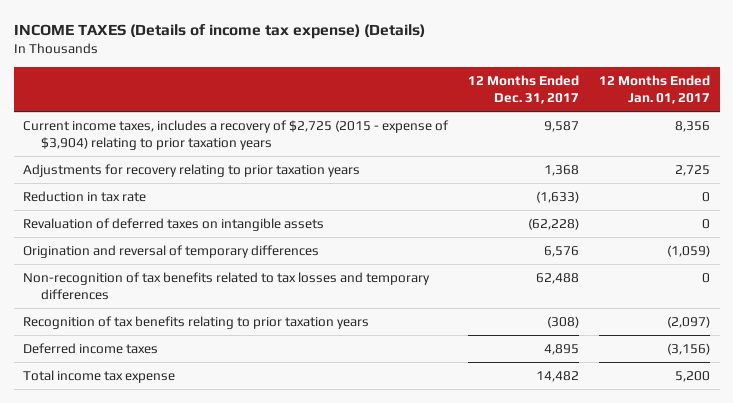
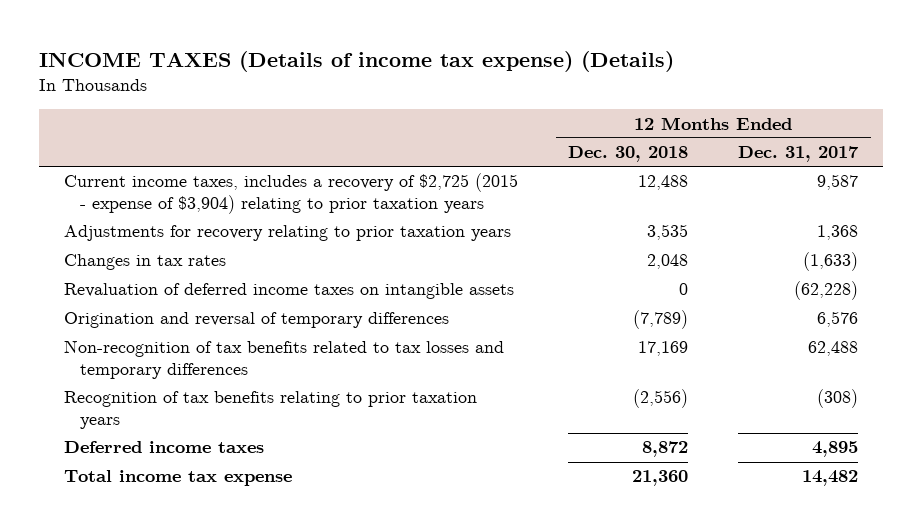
- | 12 Months Ended Dec. 31, 2017 | 12 Months Ended Jan. 01, 2017
+ | 12 Months Ended Dec. 30, 2018 | 12 Months Ended Dec. 31, 2017
- Reduction in tax rate | (1,633) | 0
- Revaluation of deferred taxes on intangible assets | (62,228) | 0
+ Changes in tax rates | 2,048 | (1,633)
+ Revaluation of deferred income taxes on intangible assets | 0 | (62,228)

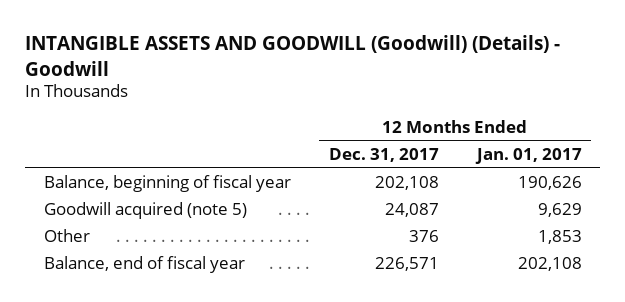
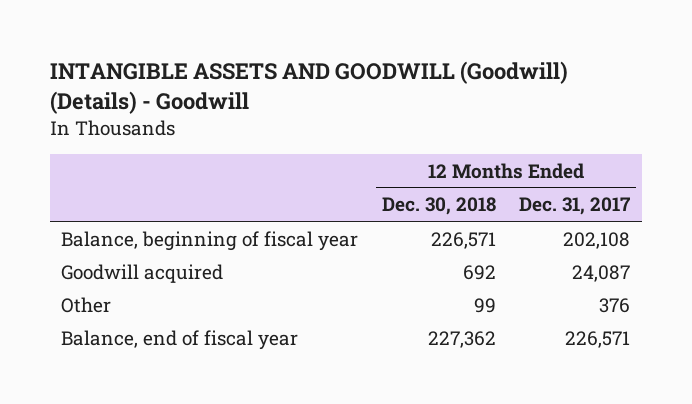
- | 12 Months Ended Dec. 31, 2017 | 12 Months Ended Jan. 01, 2017
+ | 12 Months Ended Dec. 30, 2018 | 12 Months Ended Dec. 31, 2017
- Goodwill acquired (note 5) | 24,087 | 9,629
+ Goodwill acquired | 692 | 24,087

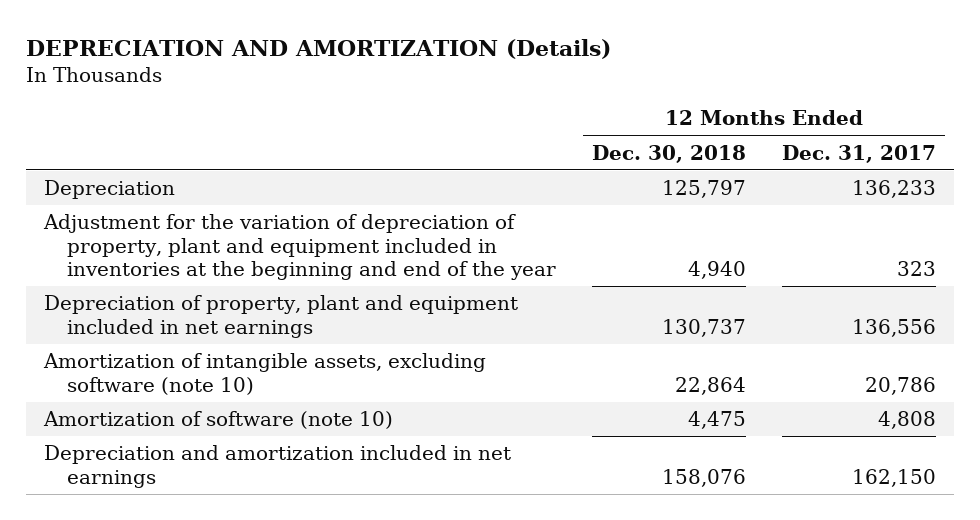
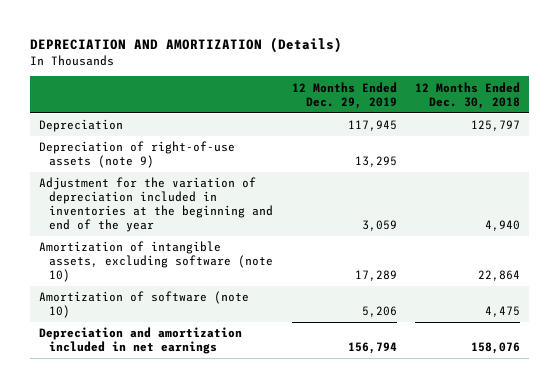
- | 12 Months Ended Dec. 30, 2018 | 12 Months Ended Dec. 31, 2017
+ | 12 Months Ended Dec. 29, 2019 | 12 Months Ended Dec. 30, 2018
- Adjustment for the variation of depreciation of property, plant and equipment included in inventories at the beginning and end of the year | 4,940 | 323
- Depreciation of property, plant and equipment included in net earnings | 130,737 | 136,556
+ Depreciation of right-of-use assets (note 9) | 13,295 |
+ Adjustment for the variation of depreciation included in inventories at the beginning and end of the year | 3,059 | 4,940

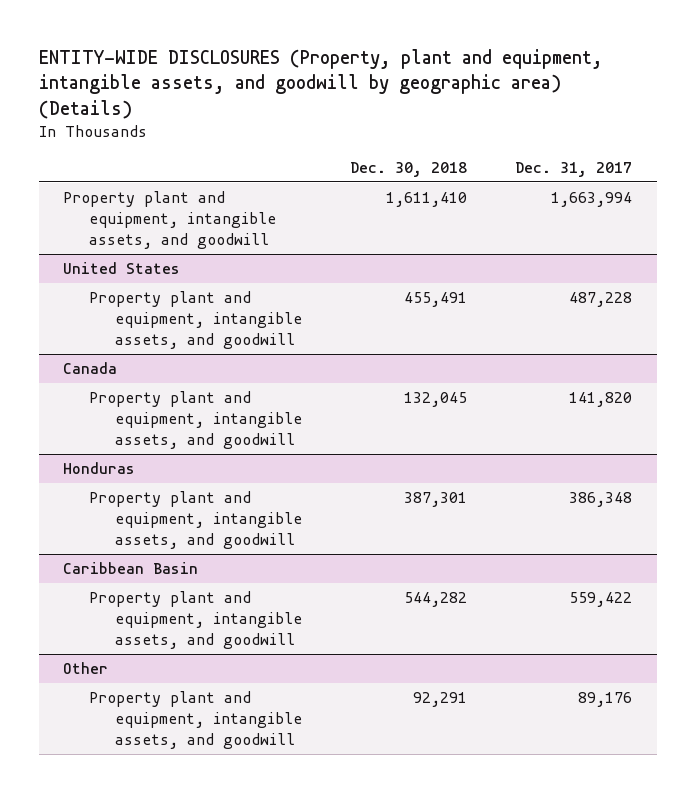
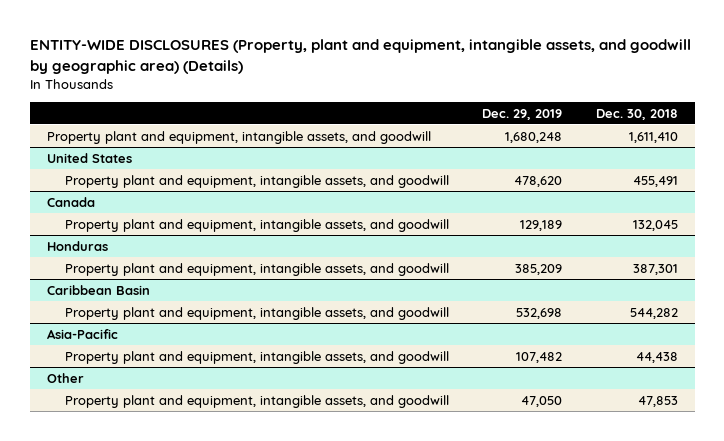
- | Dec. 30, 2018 | Dec. 31, 2017
+ | Dec. 29, 2019 | Dec. 30, 2018
+ Asia-Pacific
+ Property plant and equipment, intangible assets, and goodwill | 107,482 | 44,438
@ Other
- Property plant and equipment, intangible assets, and goodwill | 92,291 | 89,176
+ Property plant and equipment, intangible assets, and goodwill | 47,050 | 47,853

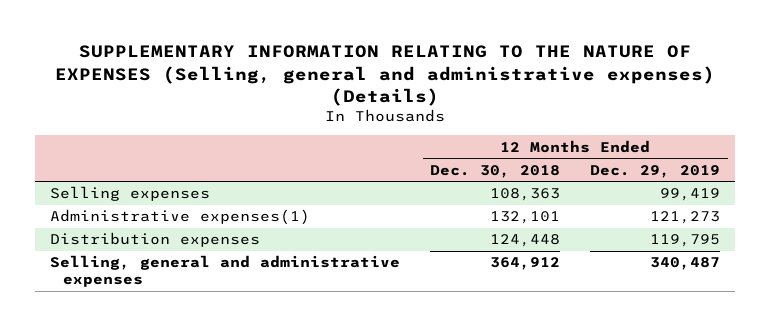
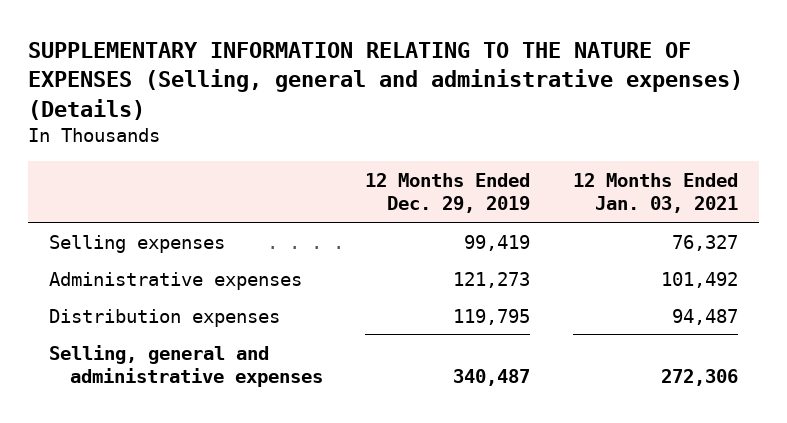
- | 12 Months Ended Dec. 30, 2018 | 12 Months Ended Dec. 29, 2019
+ | 12 Months Ended Dec. 29, 2019 | 12 Months Ended Jan. 03, 2021
- Administrative expenses(1) | 132,101 | 121,273
+ Administrative expenses | 121,273 | 101,492

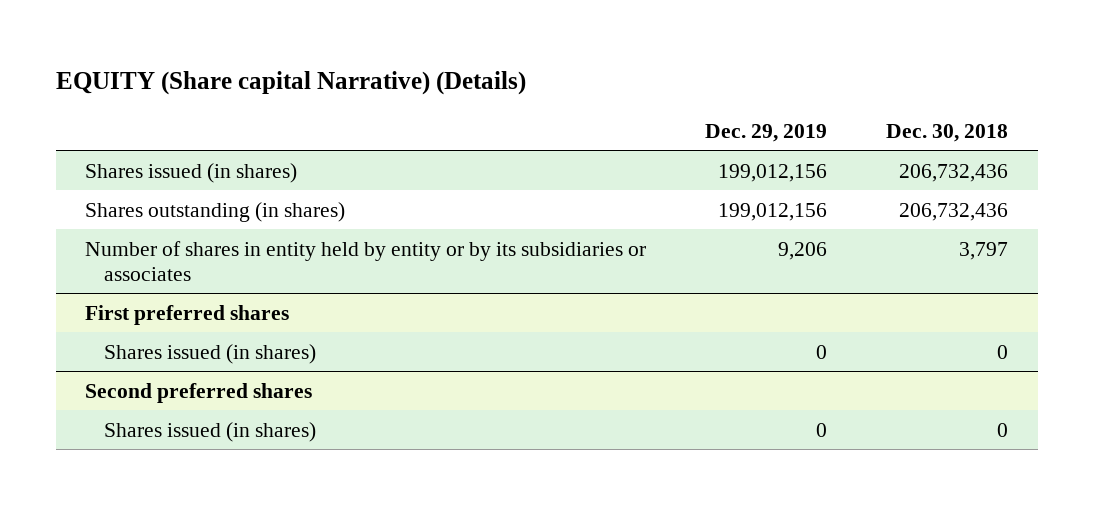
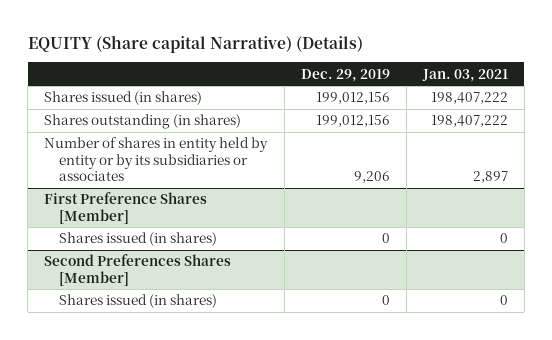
- | Dec. 29, 2019 | Dec. 30, 2018
+ | Dec. 29, 2019 | Jan. 03, 2021
- First preferred shares
+ First Preference Shares [Member]
- Second preferred shares
+ Second Preferences Shares [Member]

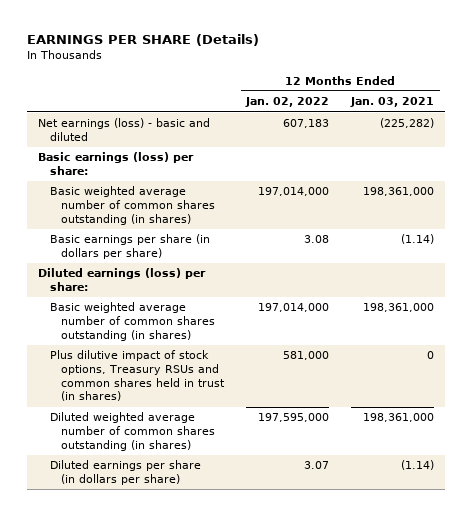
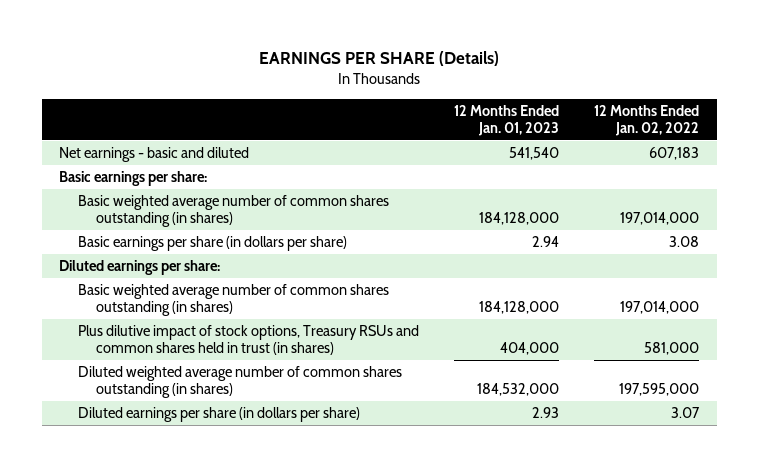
- | 12 Months Ended Jan. 02, 2022 | 12 Months Ended Jan. 03, 2021
+ | 12 Months Ended Jan. 01, 2023 | 12 Months Ended Jan. 02, 2022
- Net earnings (loss) - basic and diluted | 607,183 | (225,282)
- Basic earnings (loss) per share:
+ Net earnings - basic and diluted | 541,540 | 607,183
+ Basic earnings per share:
- Diluted earnings (loss) per share:
+ Diluted earnings per share:

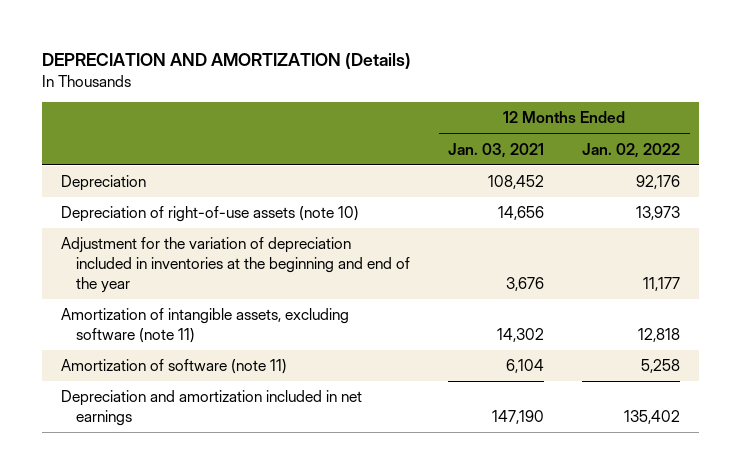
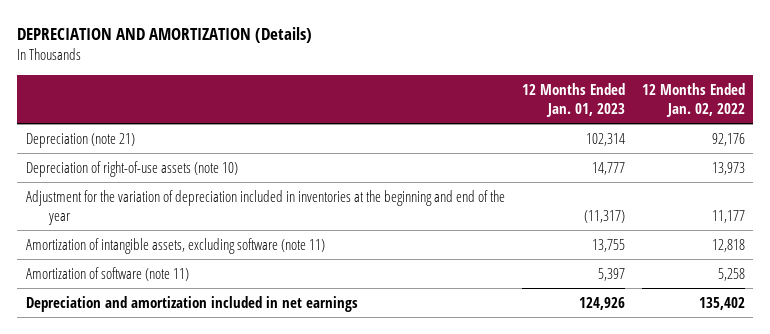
- | 12 Months Ended Jan. 03, 2021 | 12 Months Ended Jan. 02, 2022
+ | 12 Months Ended Jan. 01, 2023 | 12 Months Ended Jan. 02, 2022
- Depreciation | 108,452 | 92,176
+ Depreciation (note 21) | 102,314 | 92,176

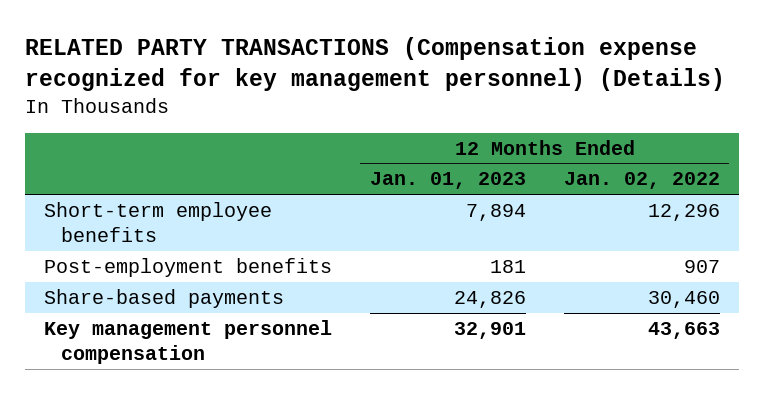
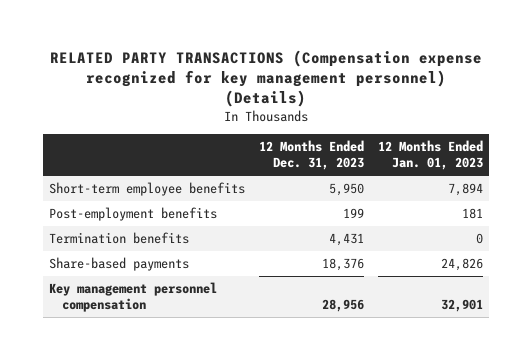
- | 12 Months Ended Jan. 01, 2023 | 12 Months Ended Jan. 02, 2022
+ | 12 Months Ended Dec. 31, 2023 | 12 Months Ended Jan. 01, 2023
+ Termination benefits | 4,431 | 0

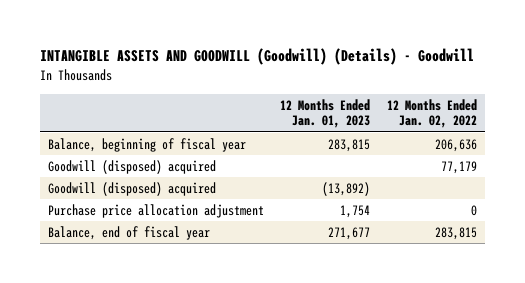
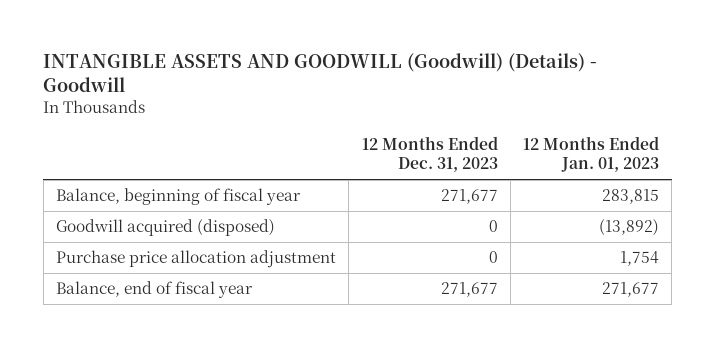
- | 12 Months Ended Jan. 01, 2023 | 12 Months Ended Jan. 02, 2022
+ | 12 Months Ended Dec. 31, 2023 | 12 Months Ended Jan. 01, 2023
- Goodwill (disposed) acquired | | 77,179
- Goodwill (disposed) acquired | (13,892) |
+ Goodwill acquired (disposed) | 0 | (13,892)

